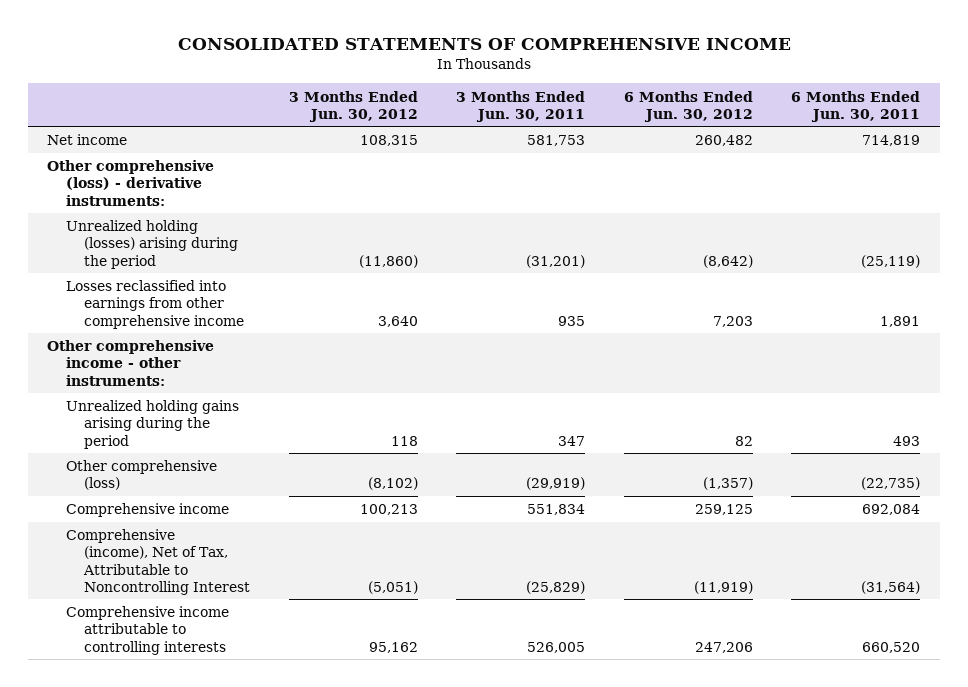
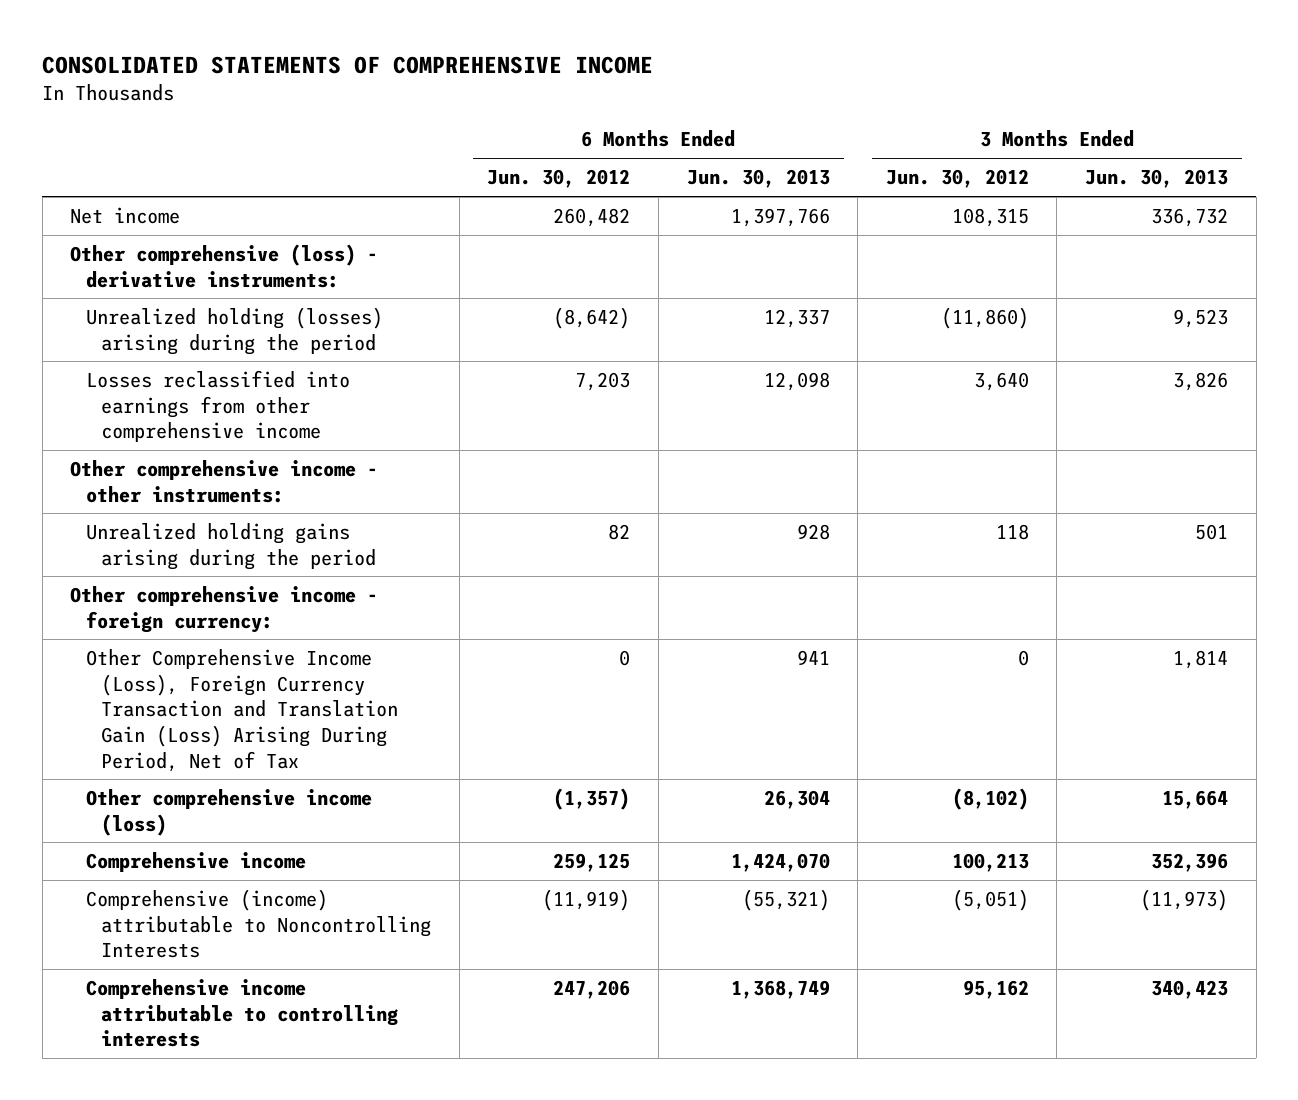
- | 3 Months Ended Jun. 30, 2012 | 3 Months Ended Jun. 30, 2011 | 6 Months Ended Jun. 30, 2012 | 6 Months Ended Jun. 30, 2011
+ | 6 Months Ended Jun. 30, 2012 | 6 Months Ended Jun. 30, 2013 | 3 Months Ended Jun. 30, 2012 | 3 Months Ended Jun. 30, 2013
- Other comprehensive (loss) | (8,102) | (29,919) | (1,357) | (22,735)
+ Other comprehensive income - foreign currency:
+ Other Comprehensive Income (Loss), Foreign Currency Transaction and Translation Gain (Loss) Arising During Period, Net of Tax | 0 | 941 | 0 | 1,814
+ Other comprehensive income (loss) | (1,357) | 26,304 | (8,102) | 15,664
- Comprehensive (income), Net of Tax, Attributable to Noncontrolling Interest | (5,051) | (25,829) | (11,919) | (31,564)
+ Comprehensive (income) attributable to Noncontrolling Interests | (11,919) | (55,321) | (5,051) | (11,973)

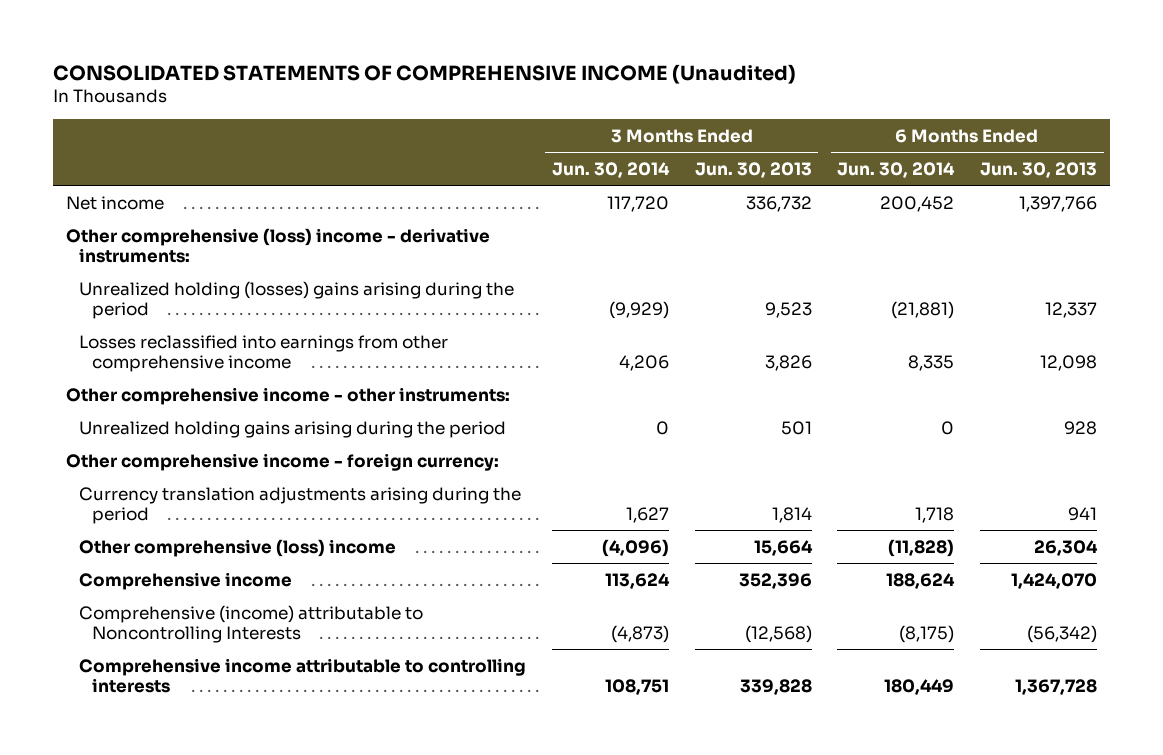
- CONSOLIDATED STATEMENTS OF COMPREHENSIVE INCOME
+ CONSOLIDATED STATEMENTS OF COMPREHENSIVE INCOME (Unaudited)
- | 6 Months Ended Jun. 30, 2012 | 6 Months Ended Jun. 30, 2013 | 3 Months Ended Jun. 30, 2012 | 3 Months Ended Jun. 30, 2013
+ | 3 Months Ended Jun. 30, 2014 | 3 Months Ended Jun. 30, 2013 | 6 Months Ended Jun. 30, 2014 | 6 Months Ended Jun. 30, 2013
- Other comprehensive (loss) - derivative instruments:
- Unrealized holding (losses) arising during the period | (8,642) | 12,337 | (11,860) | 9,523
+ Other comprehensive (loss) income - derivative instruments:
+ Unrealized holding (losses) gains arising during the period | (9,929) | 9,523 | (21,881) | 12,337
- Other Comprehensive Income (Loss), Foreign Currency Transaction and Translation Gain (Loss) Arising During Period, Net of Tax | 0 | 941 | 0 | 1,814
- Other comprehensive income (loss) | (1,357) | 26,304 | (8,102) | 15,664
+ Currency translation adjustments arising during the period | 1,627 | 1,814 | 1,718 | 941
+ Other comprehensive (loss) income | (4,096) | 15,664 | (11,828) | 26,304
- Comprehensive (income) attributable to Noncontrolling Interests | (11,919) | (55,321) | (5,051) | (11,973)
- Comprehensive income attributable to controlling interests | 247,206 | 1,368,749 | 95,162 | 340,423
+ Comprehensive (income) attributable to Noncontrolling Interests | (4,873) | (12,568) | (8,175) | (56,342)
+ Comprehensive income attributable to controlling interests | 108,751 | 339,828 | 180,449 | 1,367,728

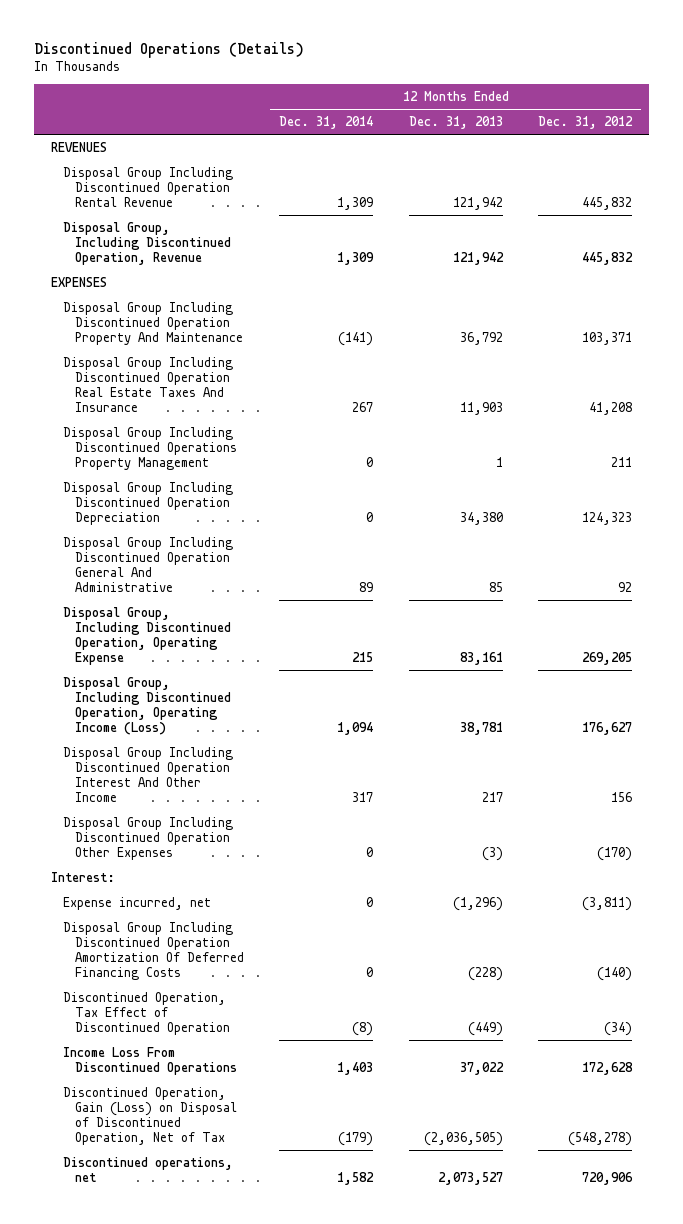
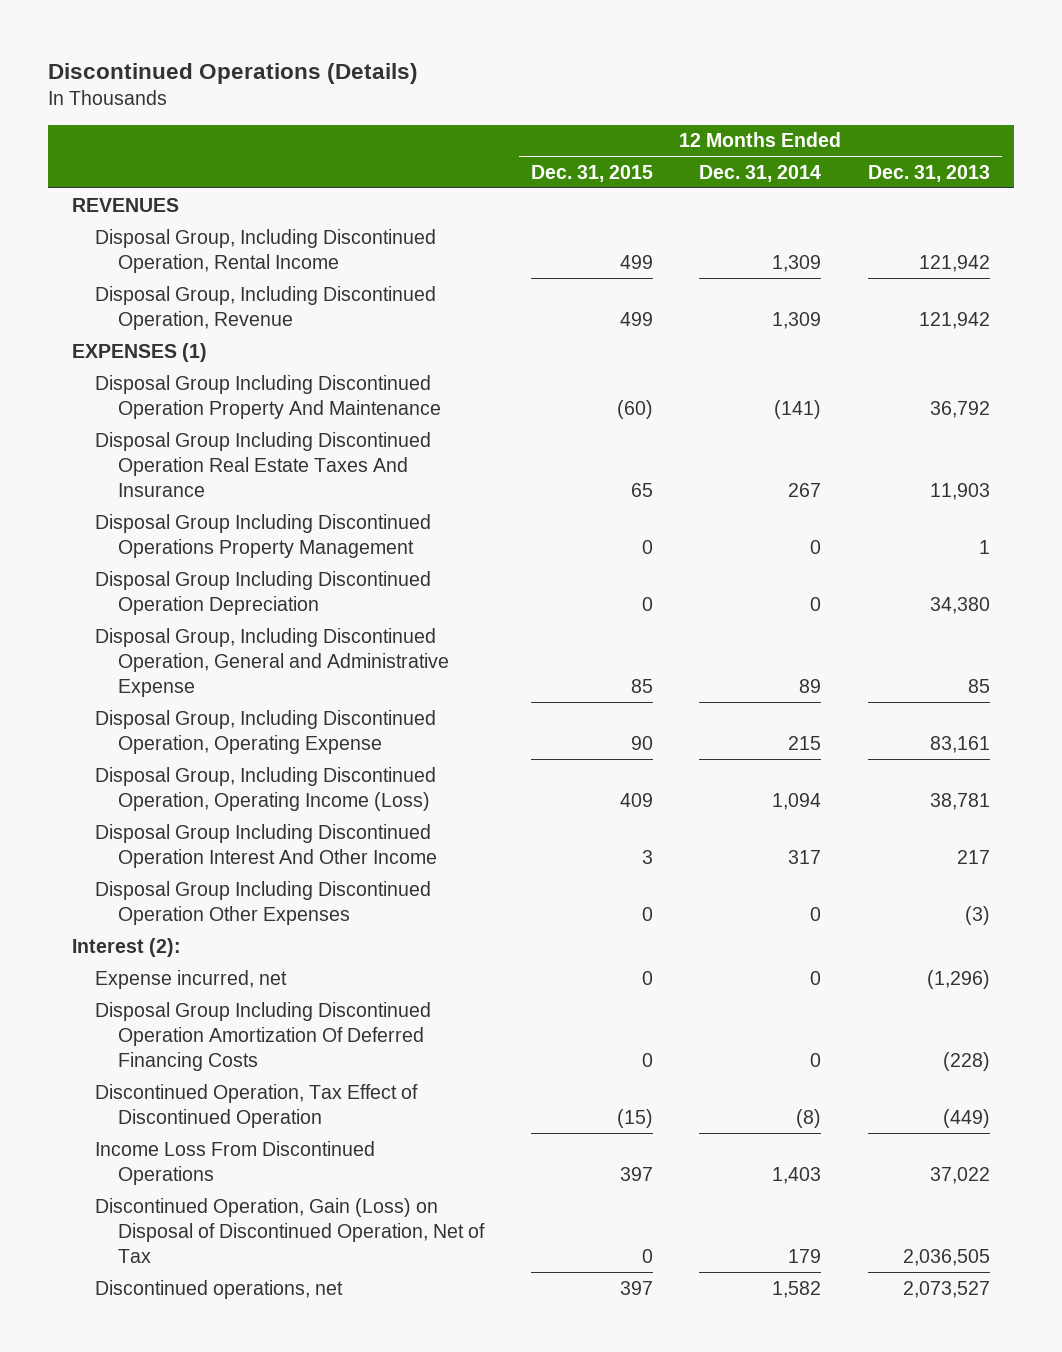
- | 12 Months Ended Dec. 31, 2014 | 12 Months Ended Dec. 31, 2013 | 12 Months Ended Dec. 31, 2012
+ | 12 Months Ended Dec. 31, 2015 | 12 Months Ended Dec. 31, 2014 | 12 Months Ended Dec. 31, 2013
- Disposal Group Including Discontinued Operation Rental Revenue | 1,309 | 121,942 | 445,832
+ Disposal Group, Including Discontinued Operation, Rental Income | 499 | 1,309 | 121,942
- EXPENSES
+ EXPENSES (1)
- Disposal Group Including Discontinued Operation General And Administrative | 89 | 85 | 92
+ Disposal Group, Including Discontinued Operation, General and Administrative Expense | 85 | 89 | 85
- Interest:
+ Interest (2):
- Discontinued Operation, Gain (Loss) on Disposal of Discontinued Operation, Net of Tax | (179) | (2,036,505) | (548,278)
+ Discontinued Operation, Gain (Loss) on Disposal of Discontinued Operation, Net of Tax | 0 | 179 | 2,036,505

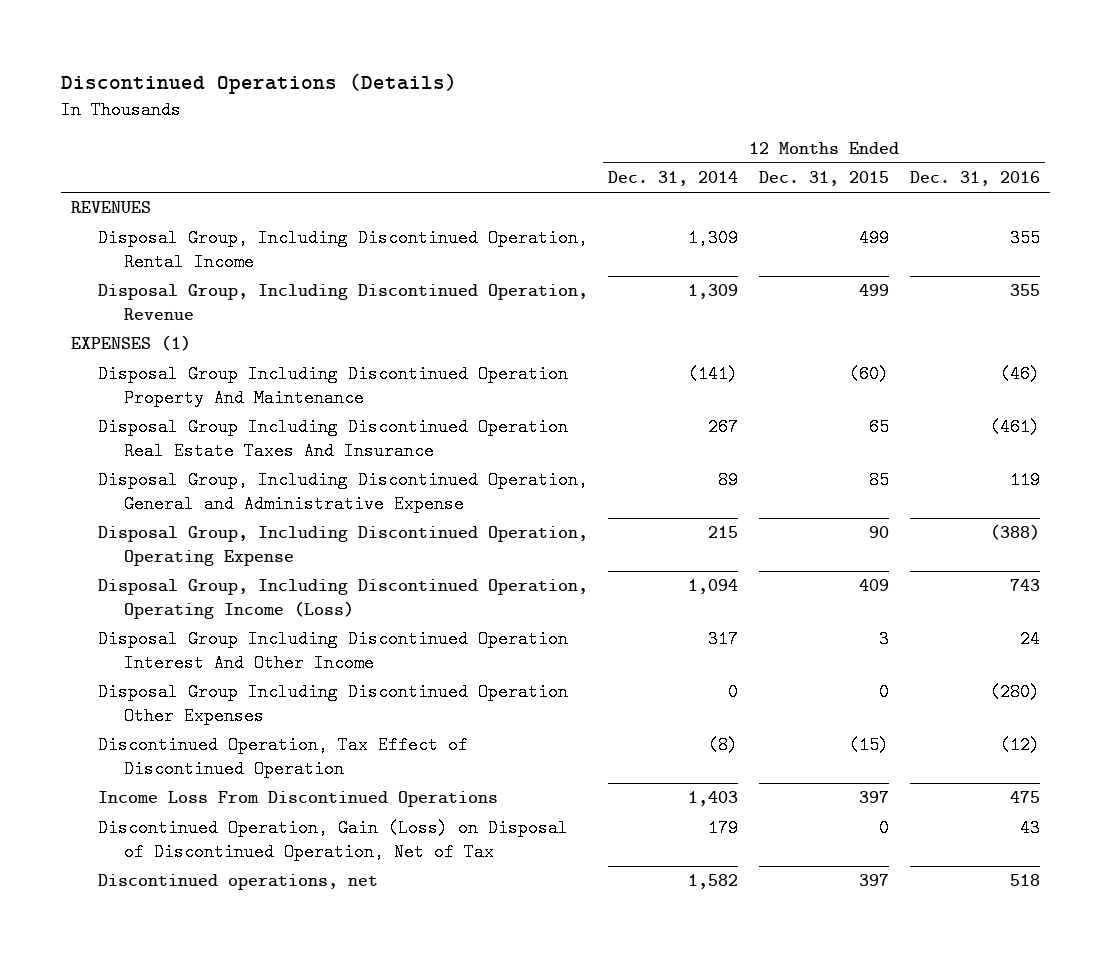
- | 12 Months Ended Dec. 31, 2015 | 12 Months Ended Dec. 31, 2014 | 12 Months Ended Dec. 31, 2013
+ | 12 Months Ended Dec. 31, 2014 | 12 Months Ended Dec. 31, 2015 | 12 Months Ended Dec. 31, 2016
- Disposal Group Including Discontinued Operations Property Management | 0 | 0 | 1
- Disposal Group Including Discontinued Operation Depreciation | 0 | 0 | 34,380
- Interest (2):
- Expense incurred, net | 0 | 0 | (1,296)
- Disposal Group Including Discontinued Operation Amortization Of Deferred Financing Costs | 0 | 0 | (228)

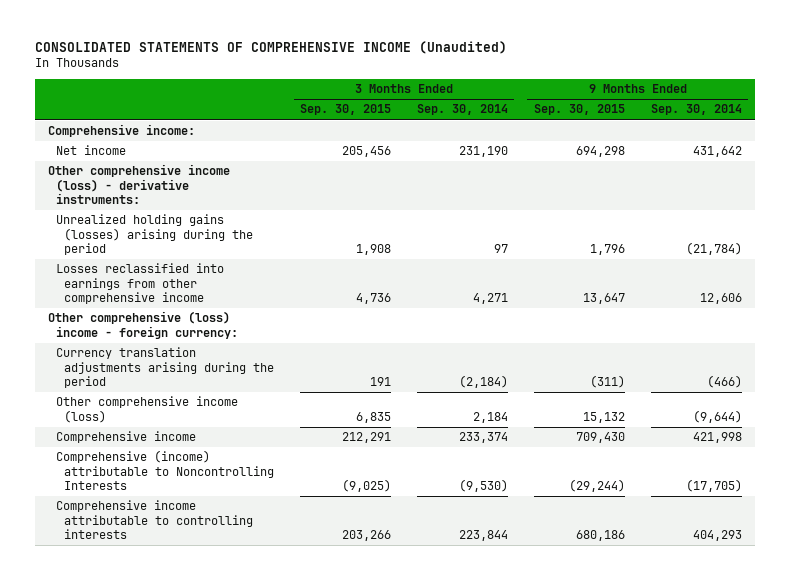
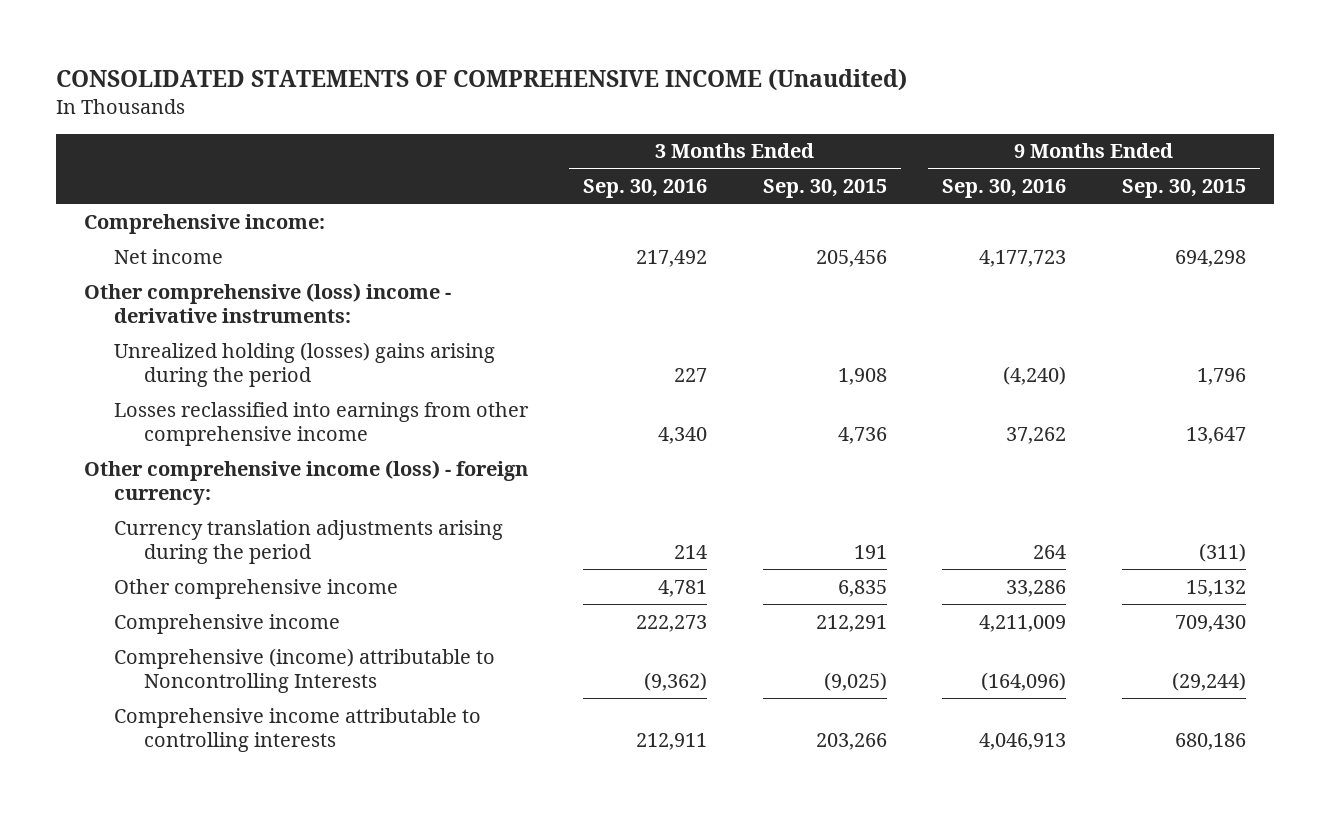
- | 3 Months Ended Sep. 30, 2015 | 3 Months Ended Sep. 30, 2014 | 9 Months Ended Sep. 30, 2015 | 9 Months Ended Sep. 30, 2014
+ | 3 Months Ended Sep. 30, 2016 | 3 Months Ended Sep. 30, 2015 | 9 Months Ended Sep. 30, 2016 | 9 Months Ended Sep. 30, 2015
- Other comprehensive income (loss) - derivative instruments:
- Unrealized holding gains (losses) arising during the period | 1,908 | 97 | 1,796 | (21,784)
+ Other comprehensive (loss) income - derivative instruments:
+ Unrealized holding (losses) gains arising during the period | 227 | 1,908 | (4,240) | 1,796
- Other comprehensive (loss) income - foreign currency:
+ Other comprehensive income (loss) - foreign currency:
- Other comprehensive income (loss) | 6,835 | 2,184 | 15,132 | (9,644)
+ Other comprehensive income | 4,781 | 6,835 | 33,286 | 15,132

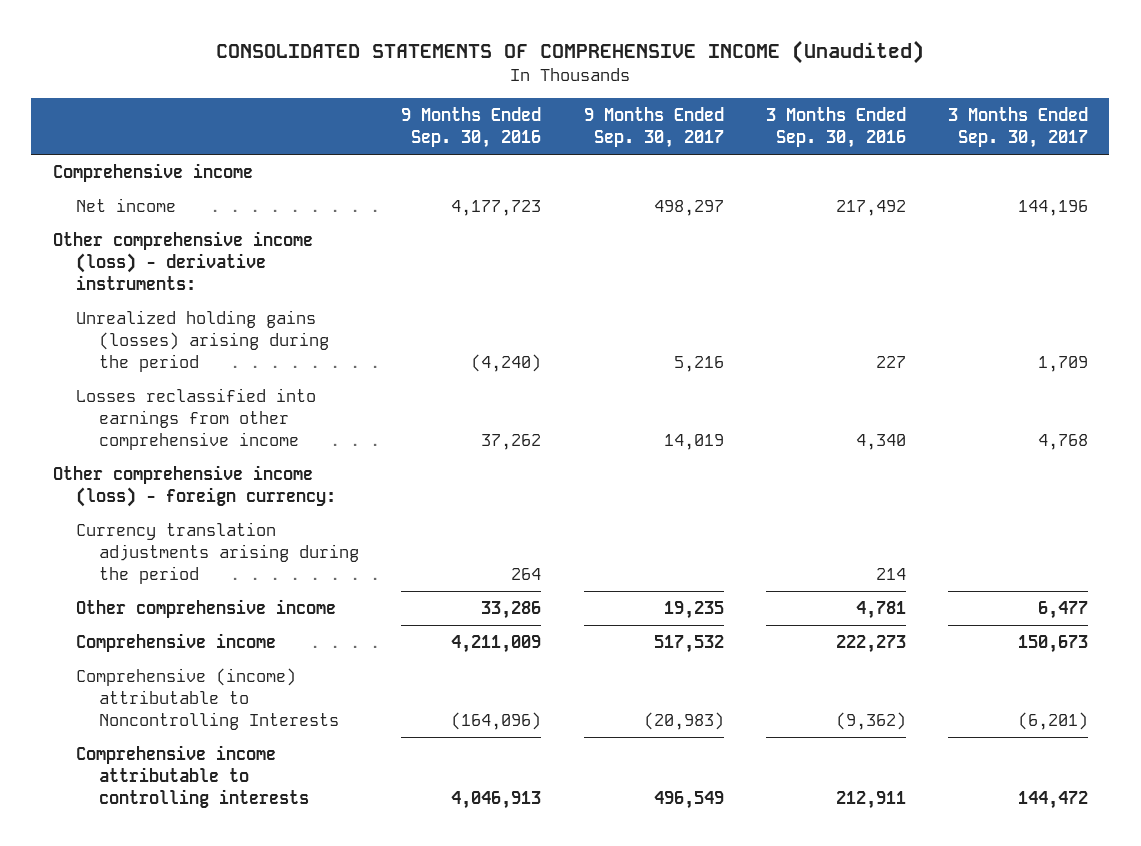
- | 3 Months Ended Sep. 30, 2016 | 3 Months Ended Sep. 30, 2015 | 9 Months Ended Sep. 30, 2016 | 9 Months Ended Sep. 30, 2015
+ | 9 Months Ended Sep. 30, 2016 | 9 Months Ended Sep. 30, 2017 | 3 Months Ended Sep. 30, 2016 | 3 Months Ended Sep. 30, 2017
- Comprehensive income:
+ Comprehensive income
- Other comprehensive (loss) income - derivative instruments:
- Unrealized holding (losses) gains arising during the period | 227 | 1,908 | (4,240) | 1,796
+ Other comprehensive income (loss) - derivative instruments:
+ Unrealized holding gains (losses) arising during the period | (4,240) | 5,216 | 227 | 1,709

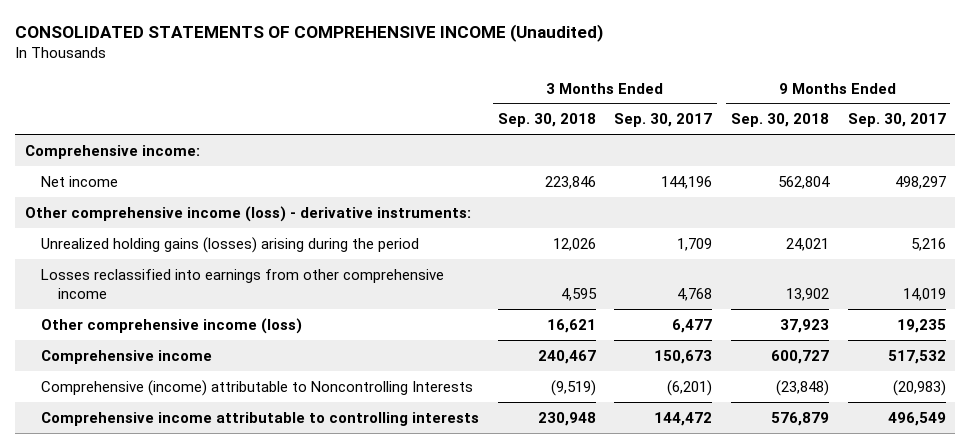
- | 9 Months Ended Sep. 30, 2016 | 9 Months Ended Sep. 30, 2017 | 3 Months Ended Sep. 30, 2016 | 3 Months Ended Sep. 30, 2017
+ | 3 Months Ended Sep. 30, 2018 | 3 Months Ended Sep. 30, 2017 | 9 Months Ended Sep. 30, 2018 | 9 Months Ended Sep. 30, 2017
- Comprehensive income
+ Comprehensive income:
- Other comprehensive income (loss) - foreign currency:
- Currency translation adjustments arising during the period | 264 | | 214 |
- Other comprehensive income | 33,286 | 19,235 | 4,781 | 6,477
+ Other comprehensive income (loss) | 16,621 | 6,477 | 37,923 | 19,235

